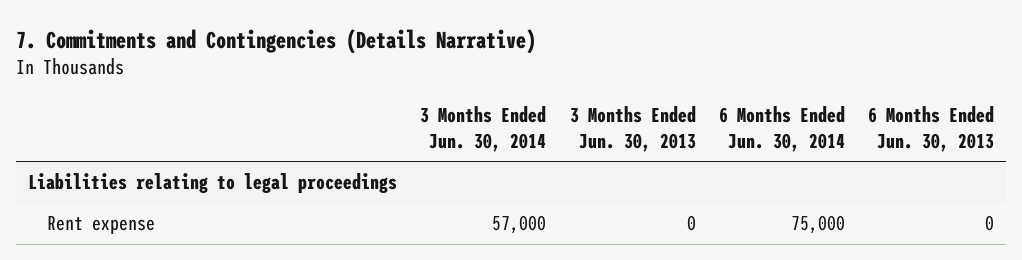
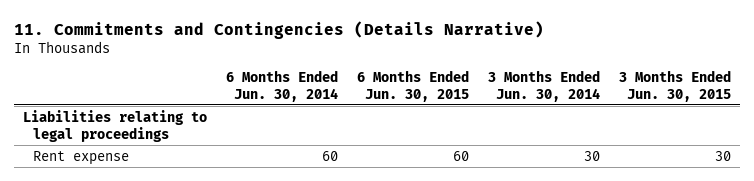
- 7. Commitments and Contingencies (Details Narrative)
+ 11. Commitments and Contingencies (Details Narrative)
- | 3 Months Ended Jun. 30, 2014 | 3 Months Ended Jun. 30, 2013 | 6 Months Ended Jun. 30, 2014 | 6 Months Ended Jun. 30, 2013
+ | 6 Months Ended Jun. 30, 2014 | 6 Months Ended Jun. 30, 2015 | 3 Months Ended Jun. 30, 2014 | 3 Months Ended Jun. 30, 2015
- Rent expense | 57,000 | 0 | 75,000 | 0
+ Rent expense | 60 | 60 | 30 | 30

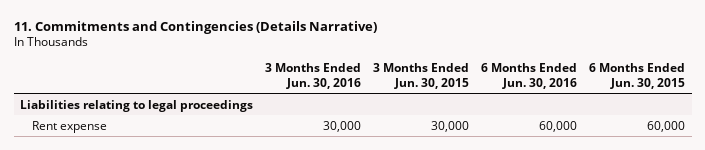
- | 6 Months Ended Jun. 30, 2014 | 6 Months Ended Jun. 30, 2015 | 3 Months Ended Jun. 30, 2014 | 3 Months Ended Jun. 30, 2015
+ | 3 Months Ended Jun. 30, 2016 | 3 Months Ended Jun. 30, 2015 | 6 Months Ended Jun. 30, 2016 | 6 Months Ended Jun. 30, 2015
- Rent expense | 60 | 60 | 30 | 30
+ Rent expense | 30,000 | 30,000 | 60,000 | 60,000

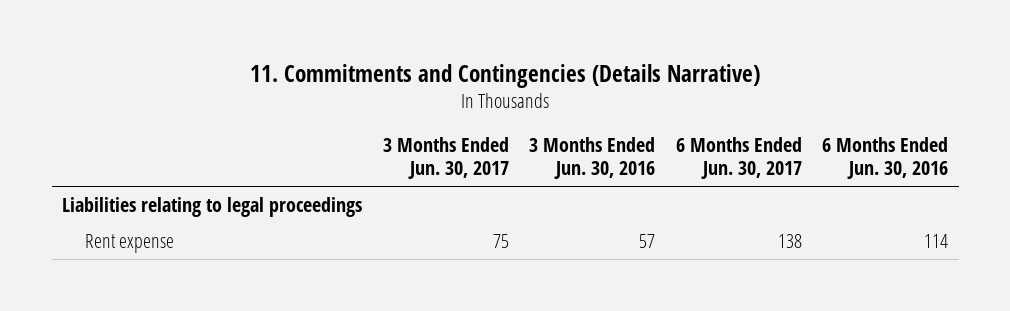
- | 3 Months Ended Jun. 30, 2016 | 3 Months Ended Jun. 30, 2015 | 6 Months Ended Jun. 30, 2016 | 6 Months Ended Jun. 30, 2015
+ | 3 Months Ended Jun. 30, 2017 | 3 Months Ended Jun. 30, 2016 | 6 Months Ended Jun. 30, 2017 | 6 Months Ended Jun. 30, 2016
- Rent expense | 30,000 | 30,000 | 60,000 | 60,000
+ Rent expense | 75 | 57 | 138 | 114

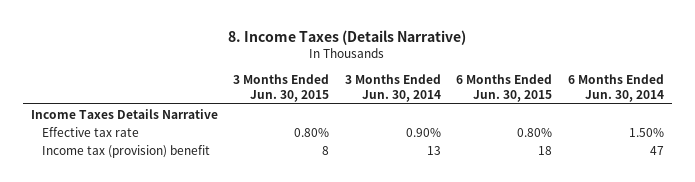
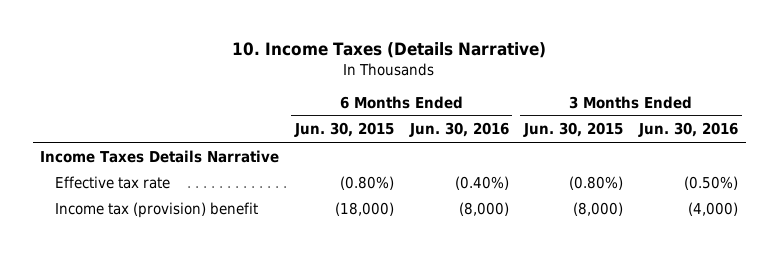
- 8. Income Taxes (Details Narrative)
+ 10. Income Taxes (Details Narrative)
- | 3 Months Ended Jun. 30, 2015 | 3 Months Ended Jun. 30, 2014 | 6 Months Ended Jun. 30, 2015 | 6 Months Ended Jun. 30, 2014
+ | 6 Months Ended Jun. 30, 2015 | 6 Months Ended Jun. 30, 2016 | 3 Months Ended Jun. 30, 2015 | 3 Months Ended Jun. 30, 2016
- Effective tax rate | 0.80% | 0.90% | 0.80% | 1.50%
- Income tax (provision) benefit | 8 | 13 | 18 | 47
+ Effective tax rate | (0.80%) | (0.40%) | (0.80%) | (0.50%)
+ Income tax (provision) benefit | (18,000) | (8,000) | (8,000) | (4,000)

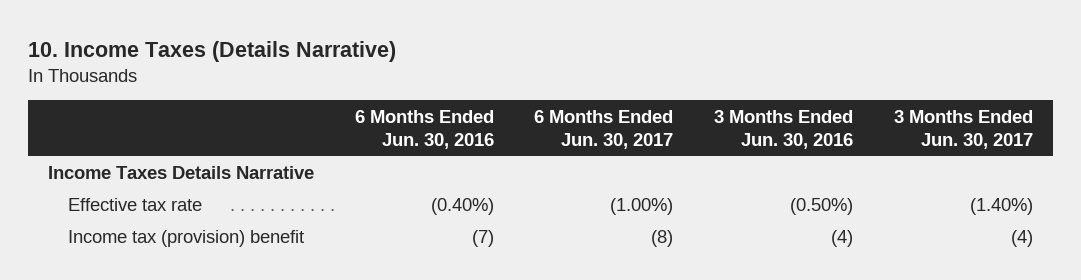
- | 6 Months Ended Jun. 30, 2015 | 6 Months Ended Jun. 30, 2016 | 3 Months Ended Jun. 30, 2015 | 3 Months Ended Jun. 30, 2016
+ | 6 Months Ended Jun. 30, 2016 | 6 Months Ended Jun. 30, 2017 | 3 Months Ended Jun. 30, 2016 | 3 Months Ended Jun. 30, 2017
- Income tax (provision) benefit | (18,000) | (8,000) | (8,000) | (4,000)
+ Income tax (provision) benefit | (7) | (8) | (4) | (4)

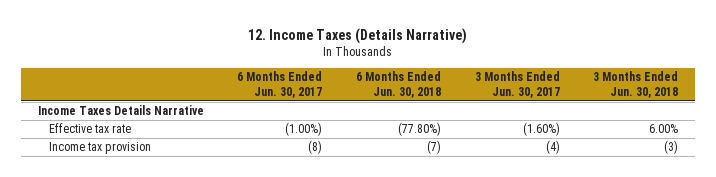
- 10. Income Taxes (Details Narrative)
+ 12. Income Taxes (Details Narrative)
- | 6 Months Ended Jun. 30, 2016 | 6 Months Ended Jun. 30, 2017 | 3 Months Ended Jun. 30, 2016 | 3 Months Ended Jun. 30, 2017
+ | 6 Months Ended Jun. 30, 2017 | 6 Months Ended Jun. 30, 2018 | 3 Months Ended Jun. 30, 2017 | 3 Months Ended Jun. 30, 2018
- Effective tax rate | (0.40%) | (1.00%) | (0.50%) | (1.40%)
- Income tax (provision) benefit | (7) | (8) | (4) | (4)
+ Effective tax rate | (1.00%) | (77.80%) | (1.60%) | 6.00%
+ Income tax provision | (8) | (7) | (4) | (3)

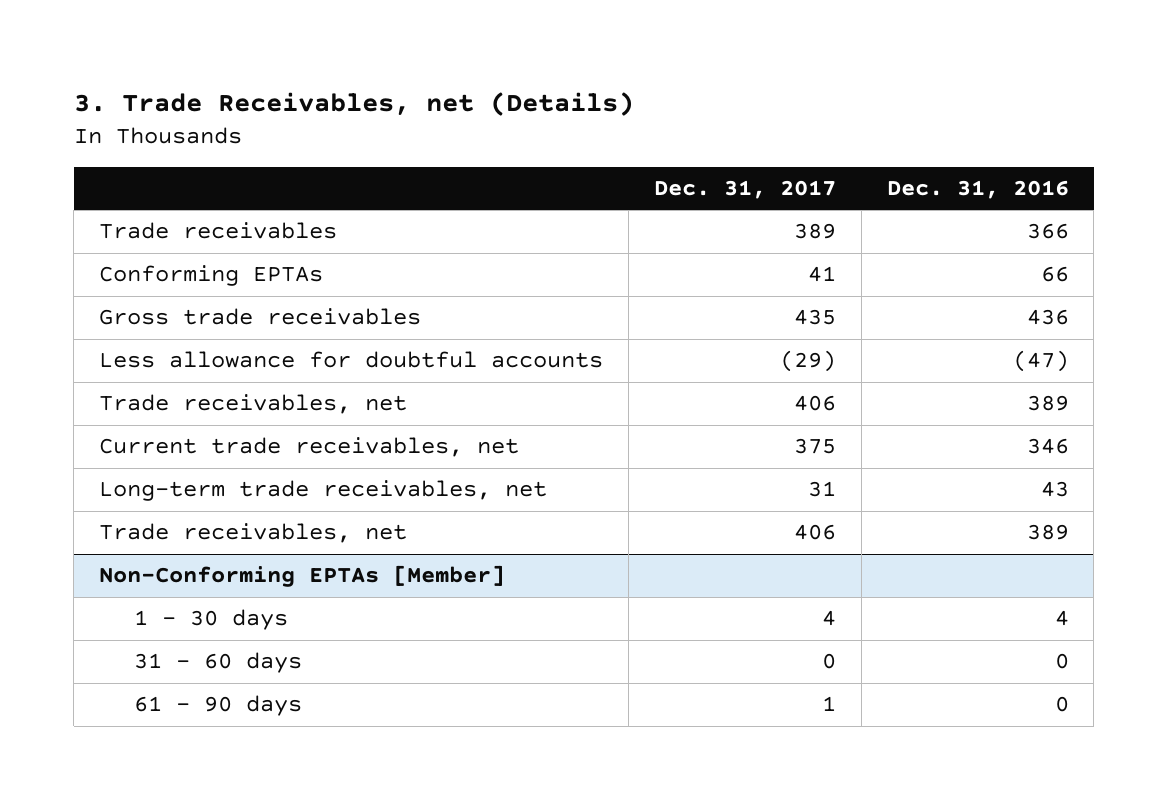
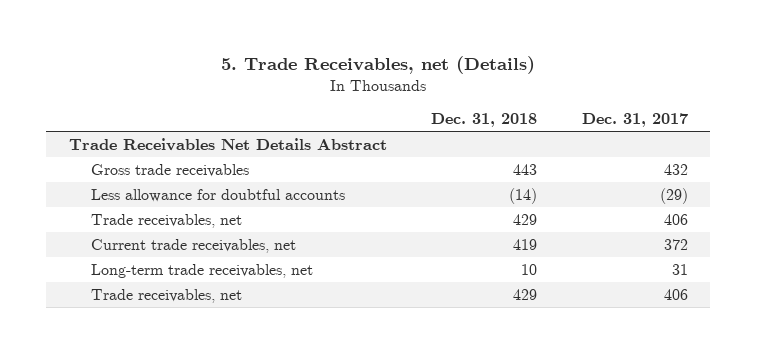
- 3. Trade Receivables, net (Details)
+ 5. Trade Receivables, net (Details)
- | Dec. 31, 2017 | Dec. 31, 2016
+ | Dec. 31, 2018 | Dec. 31, 2017
- Trade receivables | 389 | 366
- Conforming EPTAs | 41 | 66
- Gross trade receivables | 435 | 436
+ Trade Receivables Net Details Abstract
+ Gross trade receivables | 443 | 432
- Current trade receivables, net | 375 | 346
+ Current trade receivables, net | 419 | 372
- Non-Conforming EPTAs [Member]
- 1 - 30 days | 4 | 4
- 31 - 60 days | 0 | 0
- 61 - 90 days | 1 | 0

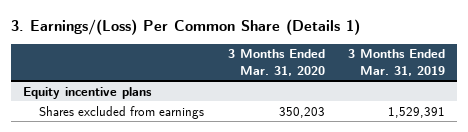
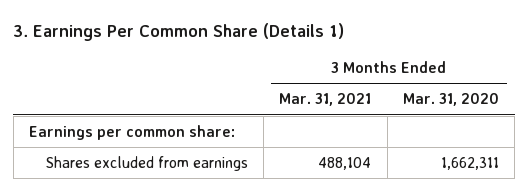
- 3. Earnings/(Loss) Per Common Share (Details 1)
+ 3. Earnings Per Common Share (Details 1)
- | 3 Months Ended Mar. 31, 2020 | 3 Months Ended Mar. 31, 2019
+ | 3 Months Ended Mar. 31, 2021 | 3 Months Ended Mar. 31, 2020
- Equity incentive plans
- Shares excluded from earnings | 350,203 | 1,529,391
+ Earnings per common share:
+ Shares excluded from earnings | 488,104 | 1,662,311

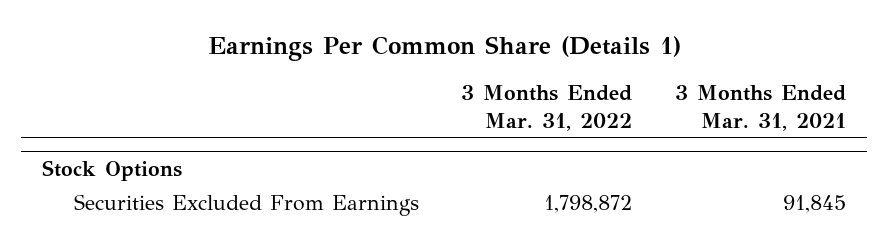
- 3. Earnings Per Common Share (Details 1)
+ Earnings Per Common Share (Details 1)
- | 3 Months Ended Mar. 31, 2021 | 3 Months Ended Mar. 31, 2020
+ | 3 Months Ended Mar. 31, 2022 | 3 Months Ended Mar. 31, 2021
- Earnings per common share:
- Shares excluded from earnings | 488,104 | 1,662,311
+ Stock Options
+ Securities Excluded From Earnings | 1,798,872 | 91,845

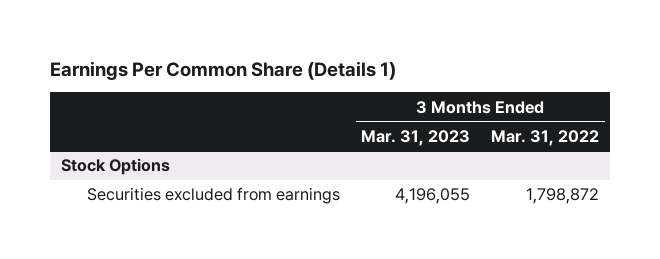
- | 3 Months Ended Mar. 31, 2022 | 3 Months Ended Mar. 31, 2021
+ | 3 Months Ended Mar. 31, 2023 | 3 Months Ended Mar. 31, 2022
@ Stock Options
- Securities Excluded From Earnings | 1,798,872 | 91,845
+ Securities excluded from earnings | 4,196,055 | 1,798,872

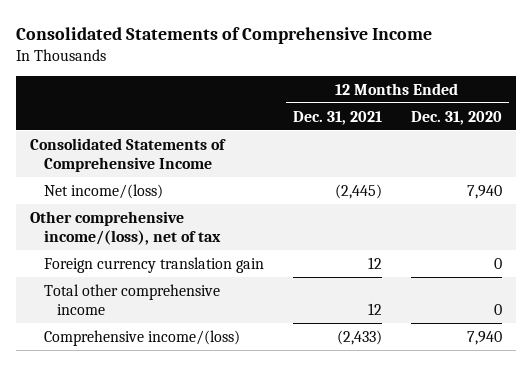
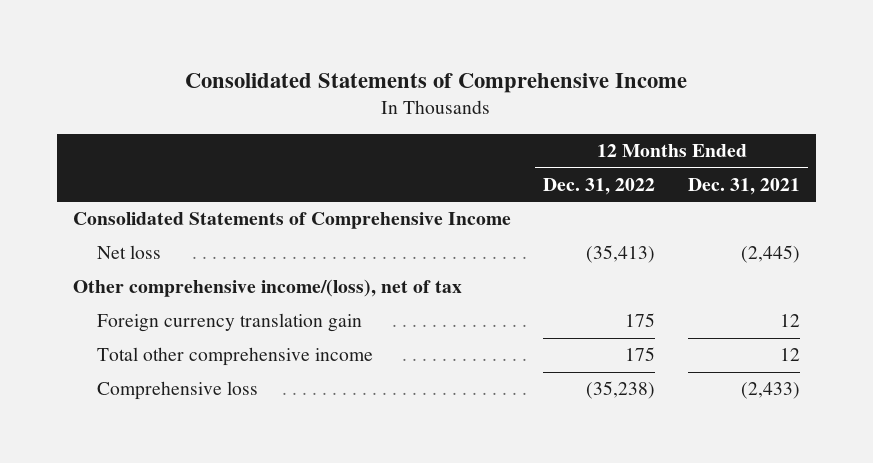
- | 12 Months Ended Dec. 31, 2021 | 12 Months Ended Dec. 31, 2020
+ | 12 Months Ended Dec. 31, 2022 | 12 Months Ended Dec. 31, 2021
- Net income/(loss) | (2,445) | 7,940
+ Net loss | (35,413) | (2,445)
- Comprehensive income/(loss) | (2,433) | 7,940
+ Comprehensive loss | (35,238) | (2,433)

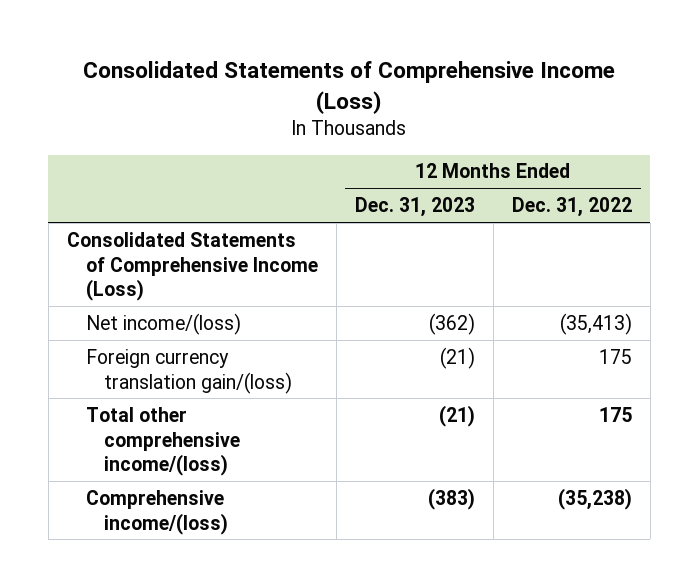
- Consolidated Statements of Comprehensive Income
+ Consolidated Statements of Comprehensive Income (Loss)
- | 12 Months Ended Dec. 31, 2022 | 12 Months Ended Dec. 31, 2021
+ | 12 Months Ended Dec. 31, 2023 | 12 Months Ended Dec. 31, 2022
- Consolidated Statements of Comprehensive Income
- Net loss | (35,413) | (2,445)
- Other comprehensive income/(loss), net of tax
- Foreign currency translation gain | 175 | 12
- Total other comprehensive income | 175 | 12
- Comprehensive loss | (35,238) | (2,433)
+ Consolidated Statements of Comprehensive Income (Loss)
+ Net income/(loss) | (362) | (35,413)
+ Foreign currency translation gain/(loss) | (21) | 175
+ Total other comprehensive income/(loss) | (21) | 175
+ Comprehensive income/(loss) | (383) | (35,238)

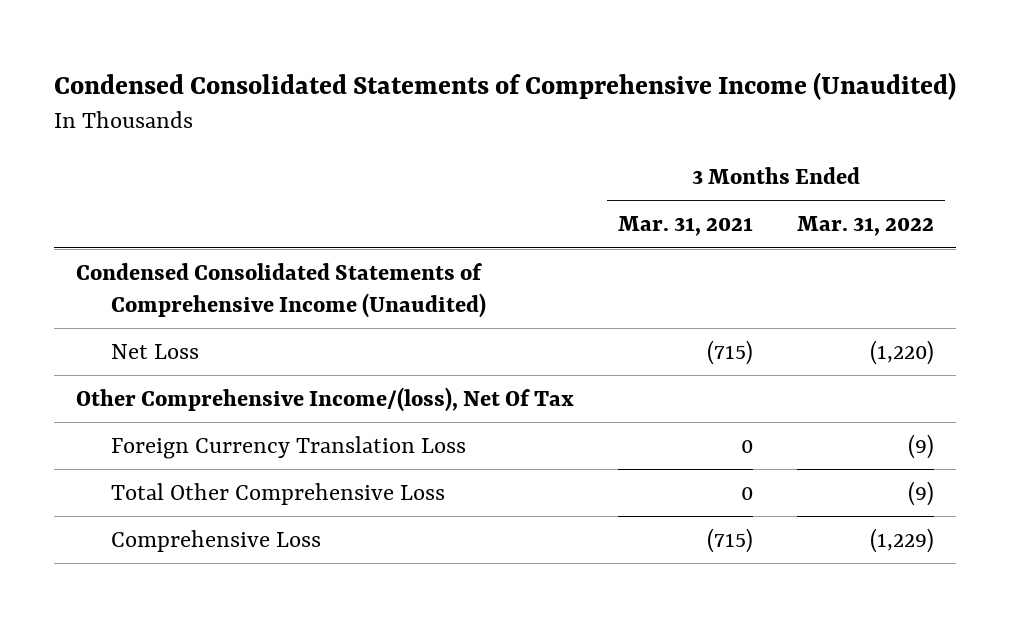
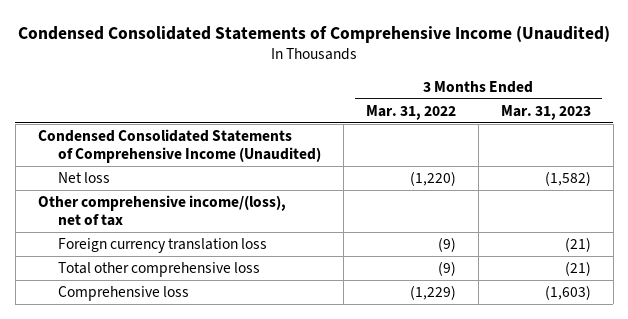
- | 3 Months Ended Mar. 31, 2021 | 3 Months Ended Mar. 31, 2022
+ | 3 Months Ended Mar. 31, 2022 | 3 Months Ended Mar. 31, 2023
- Net Loss | (715) | (1,220)
- Other Comprehensive Income/(loss), Net Of Tax
- Foreign Currency Translation Loss | 0 | (9)
- Total Other Comprehensive Loss | 0 | (9)
- Comprehensive Loss | (715) | (1,229)
+ Net loss | (1,220) | (1,582)
+ Other comprehensive income/(loss), net of tax
+ Foreign currency translation loss | (9) | (21)
+ Total other comprehensive loss | (9) | (21)
+ Comprehensive loss | (1,229) | (1,603)

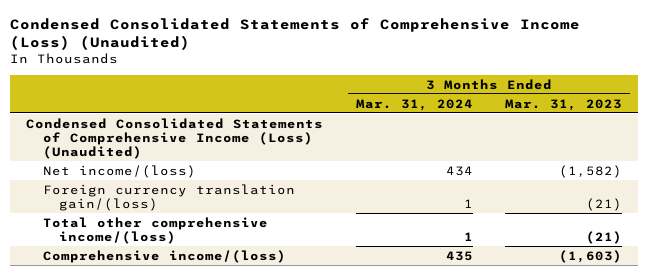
- Condensed Consolidated Statements of Comprehensive Income (Unaudited)
+ Condensed Consolidated Statements of Comprehensive Income (Loss) (Unaudited)
- | 3 Months Ended Mar. 31, 2022 | 3 Months Ended Mar. 31, 2023
+ | 3 Months Ended Mar. 31, 2024 | 3 Months Ended Mar. 31, 2023
- Condensed Consolidated Statements of Comprehensive Income (Unaudited)
- Net loss | (1,220) | (1,582)
- Other comprehensive income/(loss), net of tax
- Foreign currency translation loss | (9) | (21)
- Total other comprehensive loss | (9) | (21)
- Comprehensive loss | (1,229) | (1,603)
+ Condensed Consolidated Statements of Comprehensive Income (Loss) (Unaudited)
+ Net income/(loss) | 434 | (1,582)
+ Foreign currency translation gain/(loss) | 1 | (21)
+ Total other comprehensive income/(loss) | 1 | (21)
+ Comprehensive income/(loss) | 435 | (1,603)

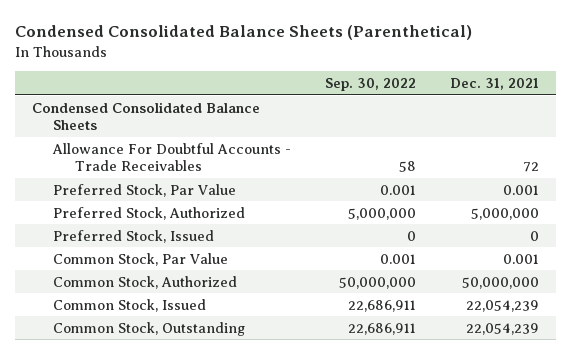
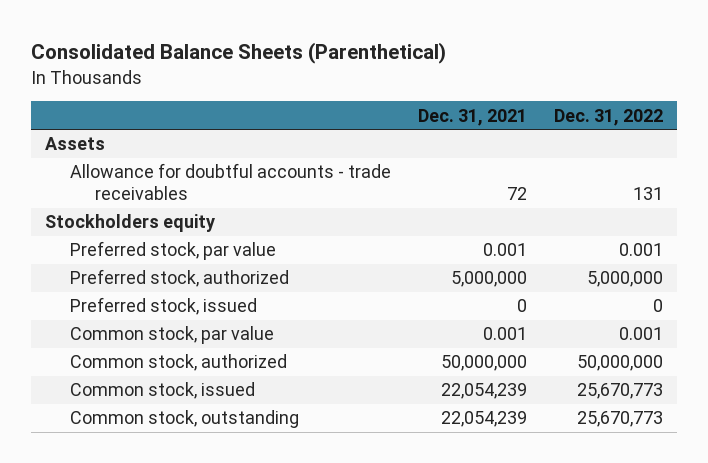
- Condensed Consolidated Balance Sheets (Parenthetical)
+ Consolidated Balance Sheets (Parenthetical)
- | Sep. 30, 2022 | Dec. 31, 2021
+ | Dec. 31, 2021 | Dec. 31, 2022
- Condensed Consolidated Balance Sheets
- Allowance For Doubtful Accounts - Trade Receivables | 58 | 72
- Preferred Stock, Par Value | 0.001 | 0.001
- Preferred Stock, Authorized | 5,000,000 | 5,000,000
- Preferred Stock, Issued | 0 | 0
- Common Stock, Par Value | 0.001 | 0.001
- Common Stock, Authorized | 50,000,000 | 50,000,000
- Common Stock, Issued | 22,686,911 | 22,054,239
- Common Stock, Outstanding | 22,686,911 | 22,054,239
+ Assets
+ Allowance for doubtful accounts - trade receivables | 72 | 131
+ Stockholders equity
+ Preferred stock, par value | 0.001 | 0.001
+ Preferred stock, authorized | 5,000,000 | 5,000,000
+ Preferred stock, issued | 0 | 0
+ Common stock, par value | 0.001 | 0.001
+ Common stock, authorized | 50,000,000 | 50,000,000
+ Common stock, issued | 22,054,239 | 25,670,773
+ Common stock, outstanding | 22,054,239 | 25,670,773

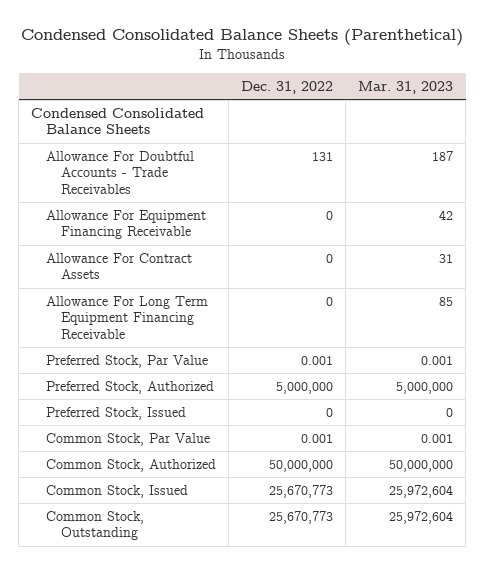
- Consolidated Balance Sheets (Parenthetical)
+ Condensed Consolidated Balance Sheets (Parenthetical)
- | Dec. 31, 2021 | Dec. 31, 2022
+ | Dec. 31, 2022 | Mar. 31, 2023
- Assets
- Allowance for doubtful accounts - trade receivables | 72 | 131
- Stockholders equity
- Preferred stock, par value | 0.001 | 0.001
- Preferred stock, authorized | 5,000,000 | 5,000,000
- Preferred stock, issued | 0 | 0
- Common stock, par value | 0.001 | 0.001
- Common stock, authorized | 50,000,000 | 50,000,000
- Common stock, issued | 22,054,239 | 25,670,773
- Common stock, outstanding | 22,054,239 | 25,670,773
+ Condensed Consolidated Balance Sheets
+ Allowance For Doubtful Accounts - Trade Receivables | 131 | 187
+ Allowance For Equipment Financing Receivable | 0 | 42
+ Allowance For Contract Assets | 0 | 31
+ Allowance For Long Term Equipment Financing Receivable | 0 | 85
+ Preferred Stock, Par Value | 0.001 | 0.001
+ Preferred Stock, Authorized | 5,000,000 | 5,000,000
+ Preferred Stock, Issued | 0 | 0
+ Common Stock, Par Value | 0.001 | 0.001
+ Common Stock, Authorized | 50,000,000 | 50,000,000
+ Common Stock, Issued | 25,670,773 | 25,972,604
+ Common Stock, Outstanding | 25,670,773 | 25,972,604

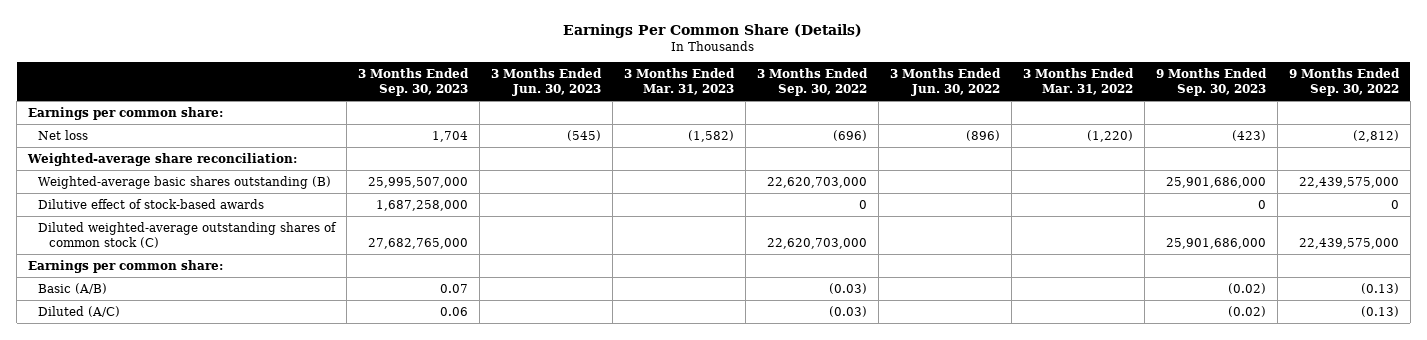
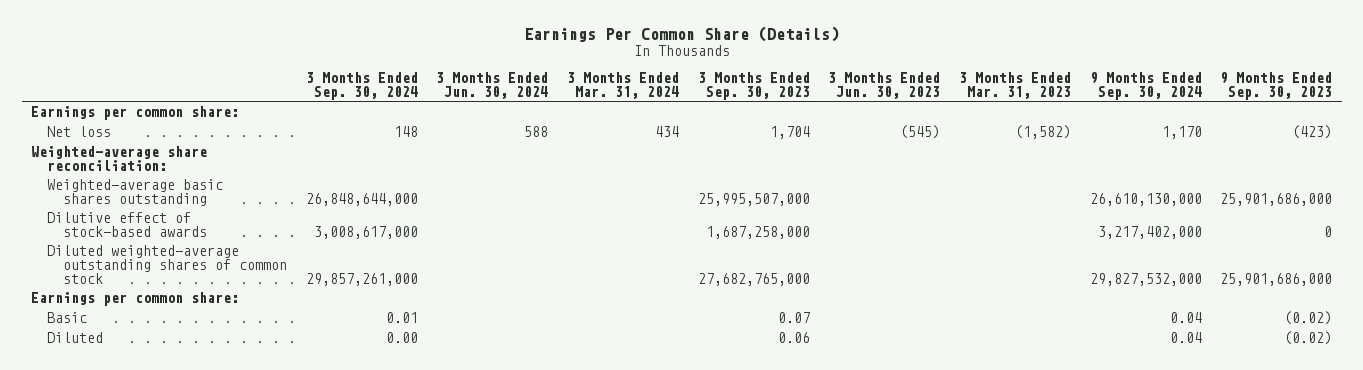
- | 3 Months Ended Sep. 30, 2023 | 3 Months Ended Jun. 30, 2023 | 3 Months Ended Mar. 31, 2023 | 3 Months Ended Sep. 30, 2022 | 3 Months Ended Jun. 30, 2022 | 3 Months Ended Mar. 31, 2022 | 9 Months Ended Sep. 30, 2023 | 9 Months Ended Sep. 30, 2022
+ | 3 Months Ended Sep. 30, 2024 | 3 Months Ended Jun. 30, 2024 | 3 Months Ended Mar. 31, 2024 | 3 Months Ended Sep. 30, 2023 | 3 Months Ended Jun. 30, 2023 | 3 Months Ended Mar. 31, 2023 | 9 Months Ended Sep. 30, 2024 | 9 Months Ended Sep. 30, 2023
- Weighted-average basic shares outstanding (B) | 25,995,507,000 | | | 22,620,703,000 | | | 25,901,686,000 | 22,439,575,000
+ Weighted-average basic shares outstanding | 26,848,644,000 | | | 25,995,507,000 | | | 26,610,130,000 | 25,901,686,000
- Diluted weighted-average outstanding shares of common stock (C) | 27,682,765,000 | | | 22,620,703,000 | | | 25,901,686,000 | 22,439,575,000
+ Diluted weighted-average outstanding shares of common stock | 29,857,261,000 | | | 27,682,765,000 | | | 29,827,532,000 | 25,901,686,000
- Basic (A/B) | 0.07 | | | (0.03) | | | (0.02) | (0.13)
- Diluted (A/C) | 0.06 | | | (0.03) | | | (0.02) | (0.13)
+ Basic | 0.01 | | | 0.07 | | | 0.04 | (0.02)
+ Diluted | 0.00 | | | 0.06 | | | 0.04 | (0.02)

